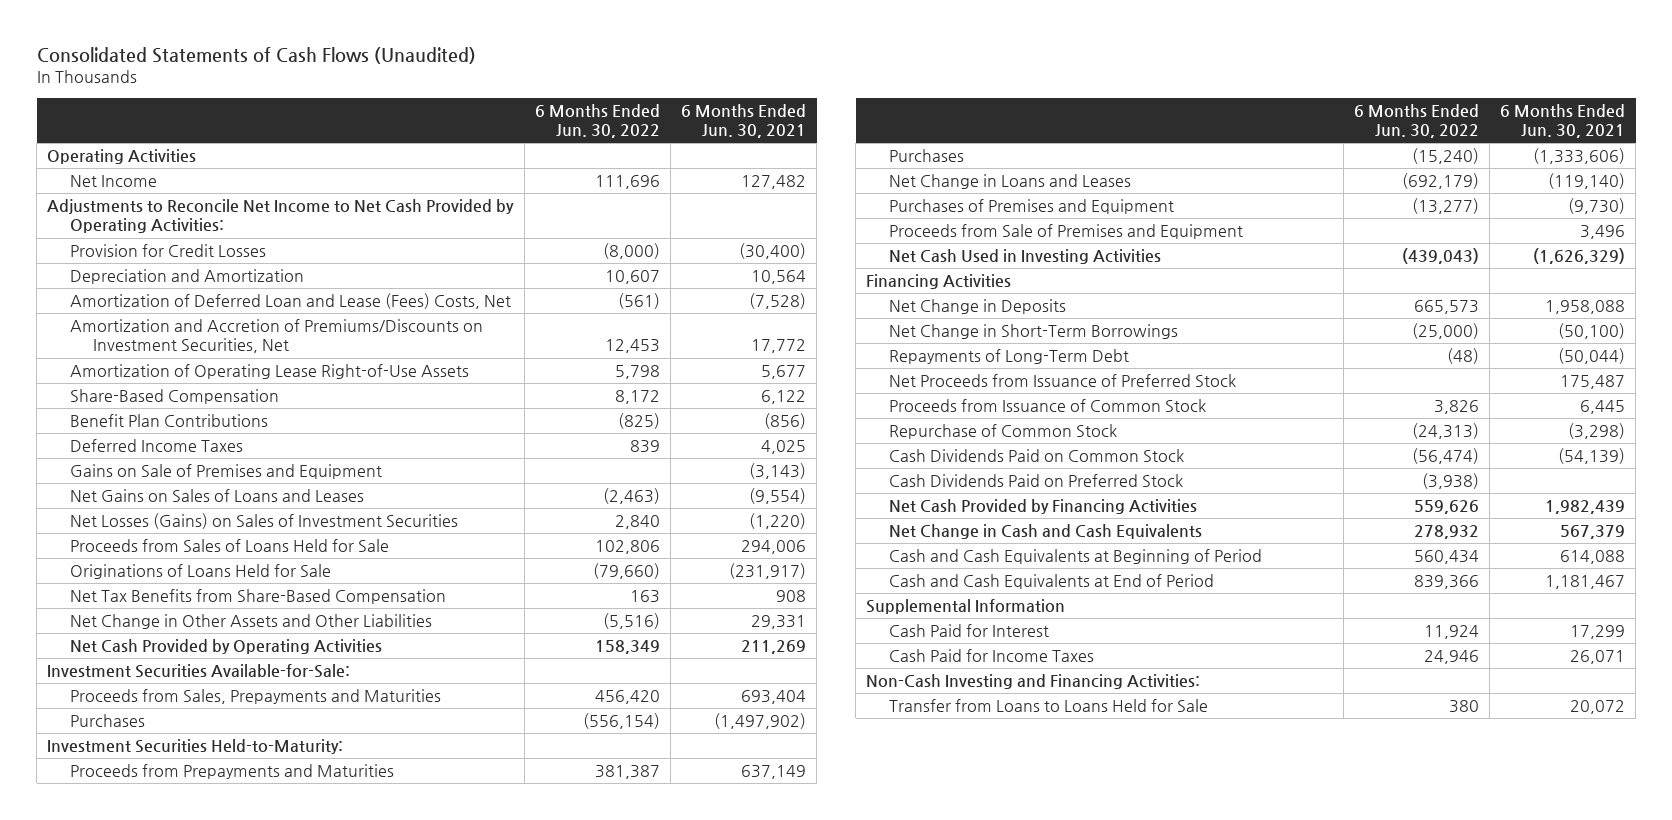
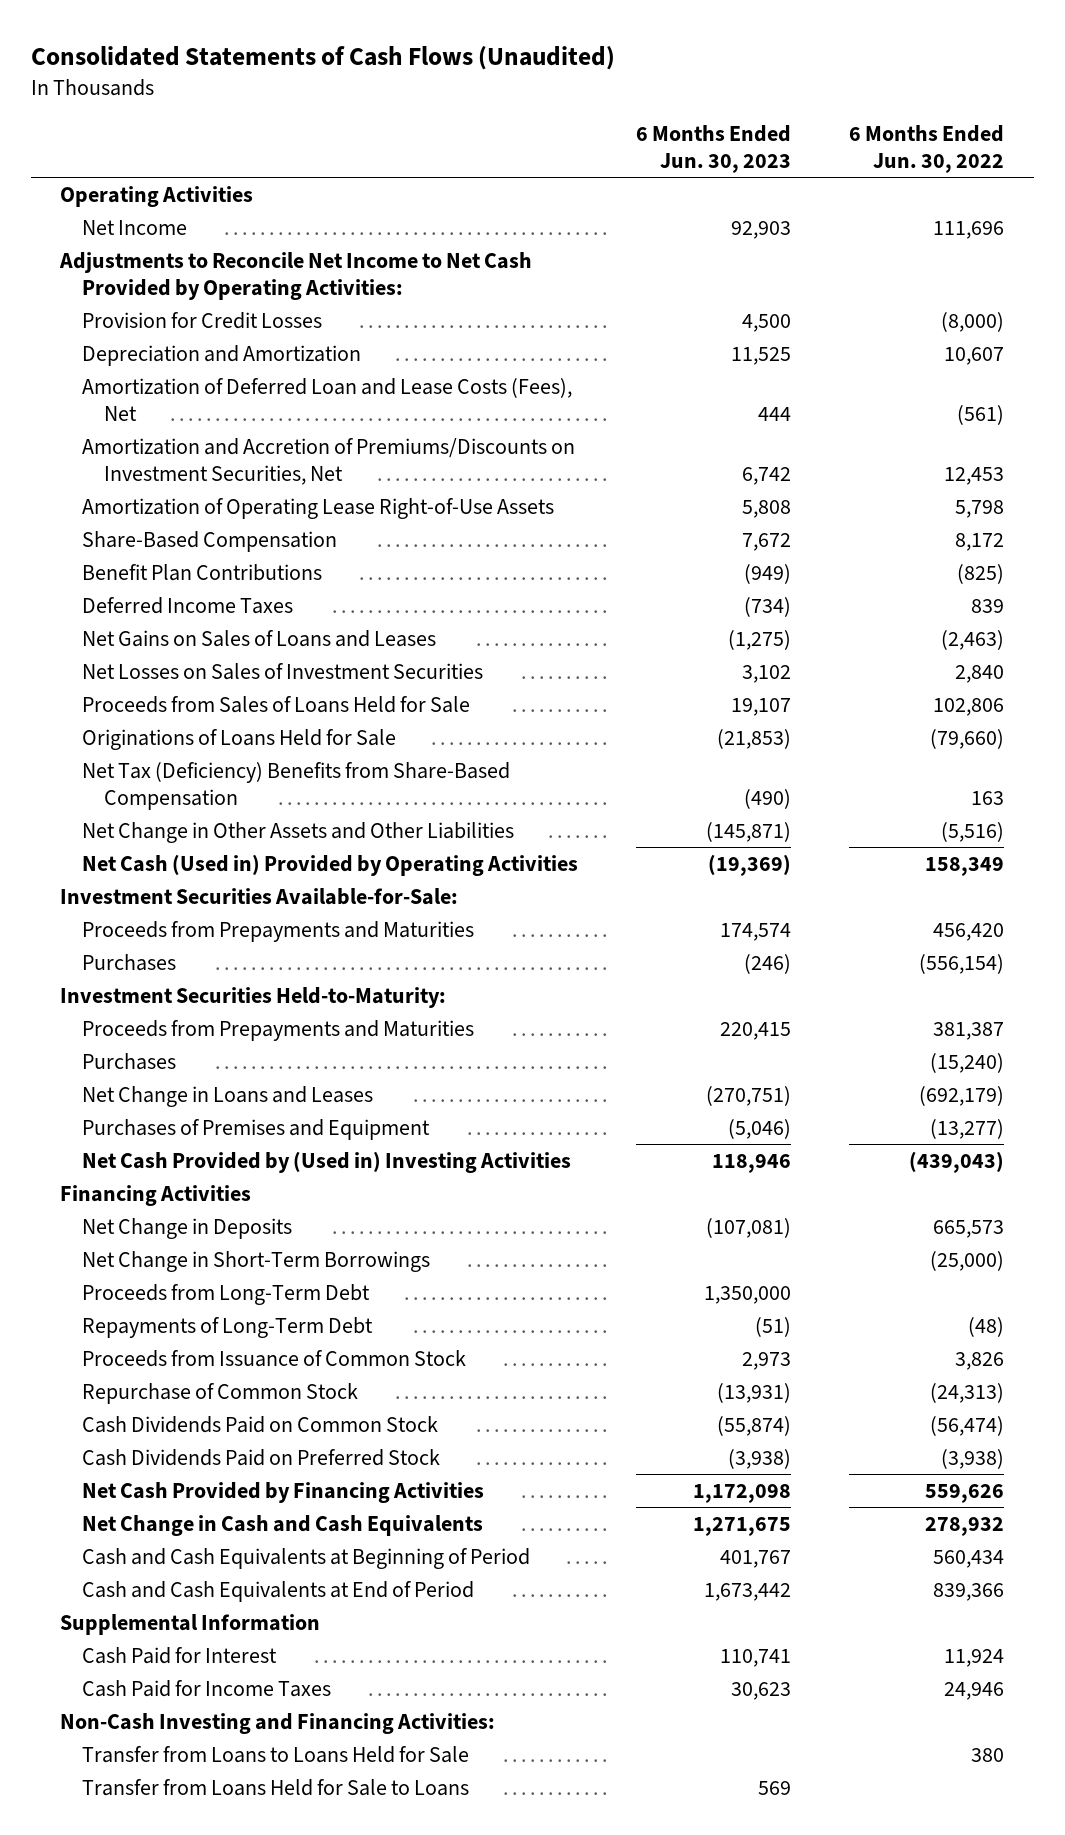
- | 6 Months Ended Jun. 30, 2022 | 6 Months Ended Jun. 30, 2021
+ | 6 Months Ended Jun. 30, 2023 | 6 Months Ended Jun. 30, 2022
- Amortization of Deferred Loan and Lease (Fees) Costs, Net | (561) | (7,528)
+ Amortization of Deferred Loan and Lease Costs (Fees), Net | 444 | (561)
- Gains on Sale of Premises and Equipment | | (3,143)
- Net Losses (Gains) on Sales of Investment Securities | 2,840 | (1,220)
+ Net Losses on Sales of Investment Securities | 3,102 | 2,840
- Net Tax Benefits from Share-Based Compensation | 163 | 908
+ Net Tax (Deficiency) Benefits from Share-Based Compensation | (490) | 163
- Net Cash Provided by Operating Activities | 158,349 | 211,269
+ Net Cash (Used in) Provided by Operating Activities | (19,369) | 158,349
- Proceeds from Sales, Prepayments and Maturities | 456,420 | 693,404
+ Proceeds from Prepayments and Maturities | 174,574 | 456,420
- Proceeds from Sale of Premises and Equipment | | 3,496
- Net Cash Used in Investing Activities | (439,043) | (1,626,329)
+ Net Cash Provided by (Used in) Investing Activities | 118,946 | (439,043)
+ Proceeds from Long-Term Debt | 1,350,000 |
- Net Proceeds from Issuance of Preferred Stock | | 175,487
+ Transfer from Loans Held for Sale to Loans | 569 |

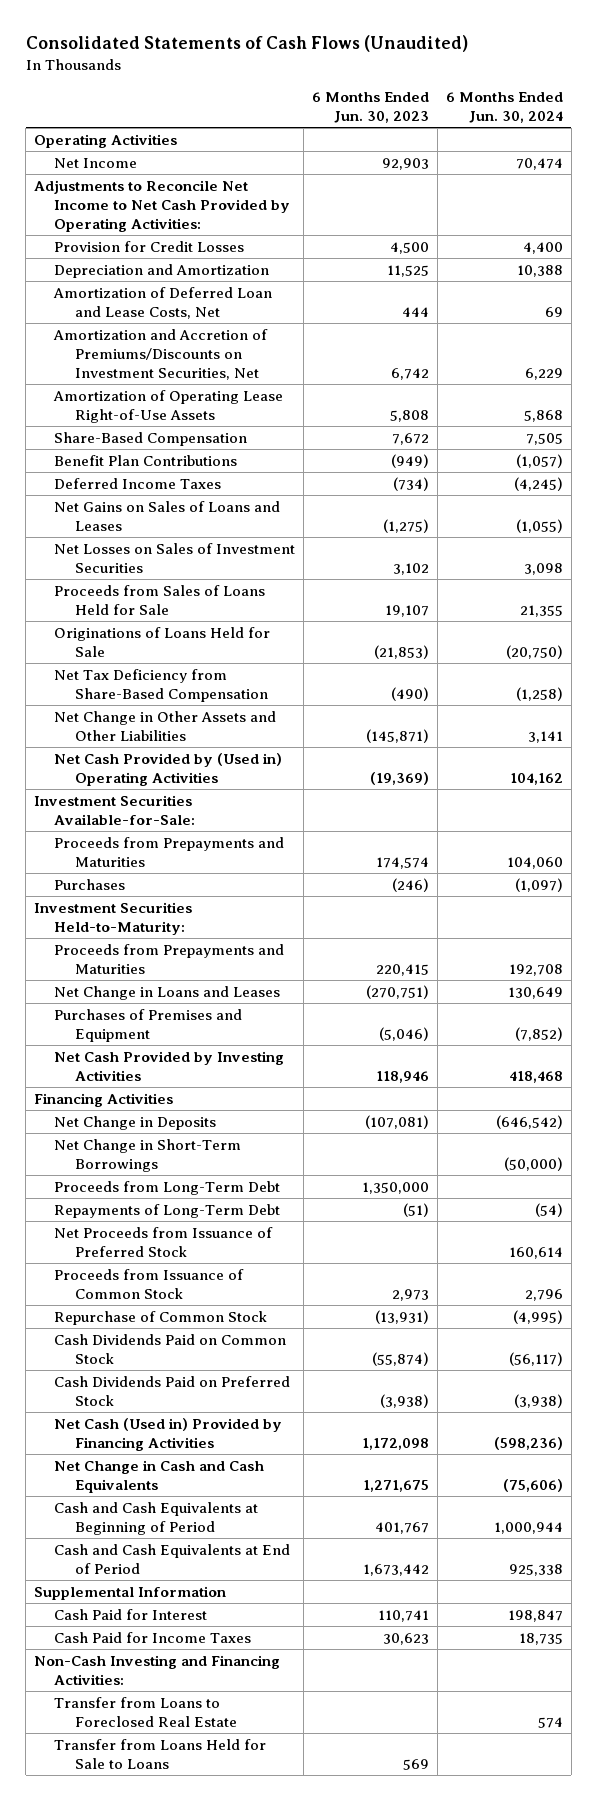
- | 6 Months Ended Jun. 30, 2023 | 6 Months Ended Jun. 30, 2022
+ | 6 Months Ended Jun. 30, 2023 | 6 Months Ended Jun. 30, 2024
- Amortization of Deferred Loan and Lease Costs (Fees), Net | 444 | (561)
+ Amortization of Deferred Loan and Lease Costs, Net | 444 | 69
- Net Tax (Deficiency) Benefits from Share-Based Compensation | (490) | 163
+ Net Tax Deficiency from Share-Based Compensation | (490) | (1,258)
- Net Cash (Used in) Provided by Operating Activities | (19,369) | 158,349
+ Net Cash Provided by (Used in) Operating Activities | (19,369) | 104,162
- Purchases | | (15,240)
- Net Cash Provided by (Used in) Investing Activities | 118,946 | (439,043)
+ Net Cash Provided by Investing Activities | 118,946 | 418,468
+ Net Proceeds from Issuance of Preferred Stock | | 160,614
- Net Cash Provided by Financing Activities | 1,172,098 | 559,626
+ Net Cash (Used in) Provided by Financing Activities | 1,172,098 | (598,236)
- Transfer from Loans to Loans Held for Sale | | 380
+ Transfer from Loans to Foreclosed Real Estate | | 574

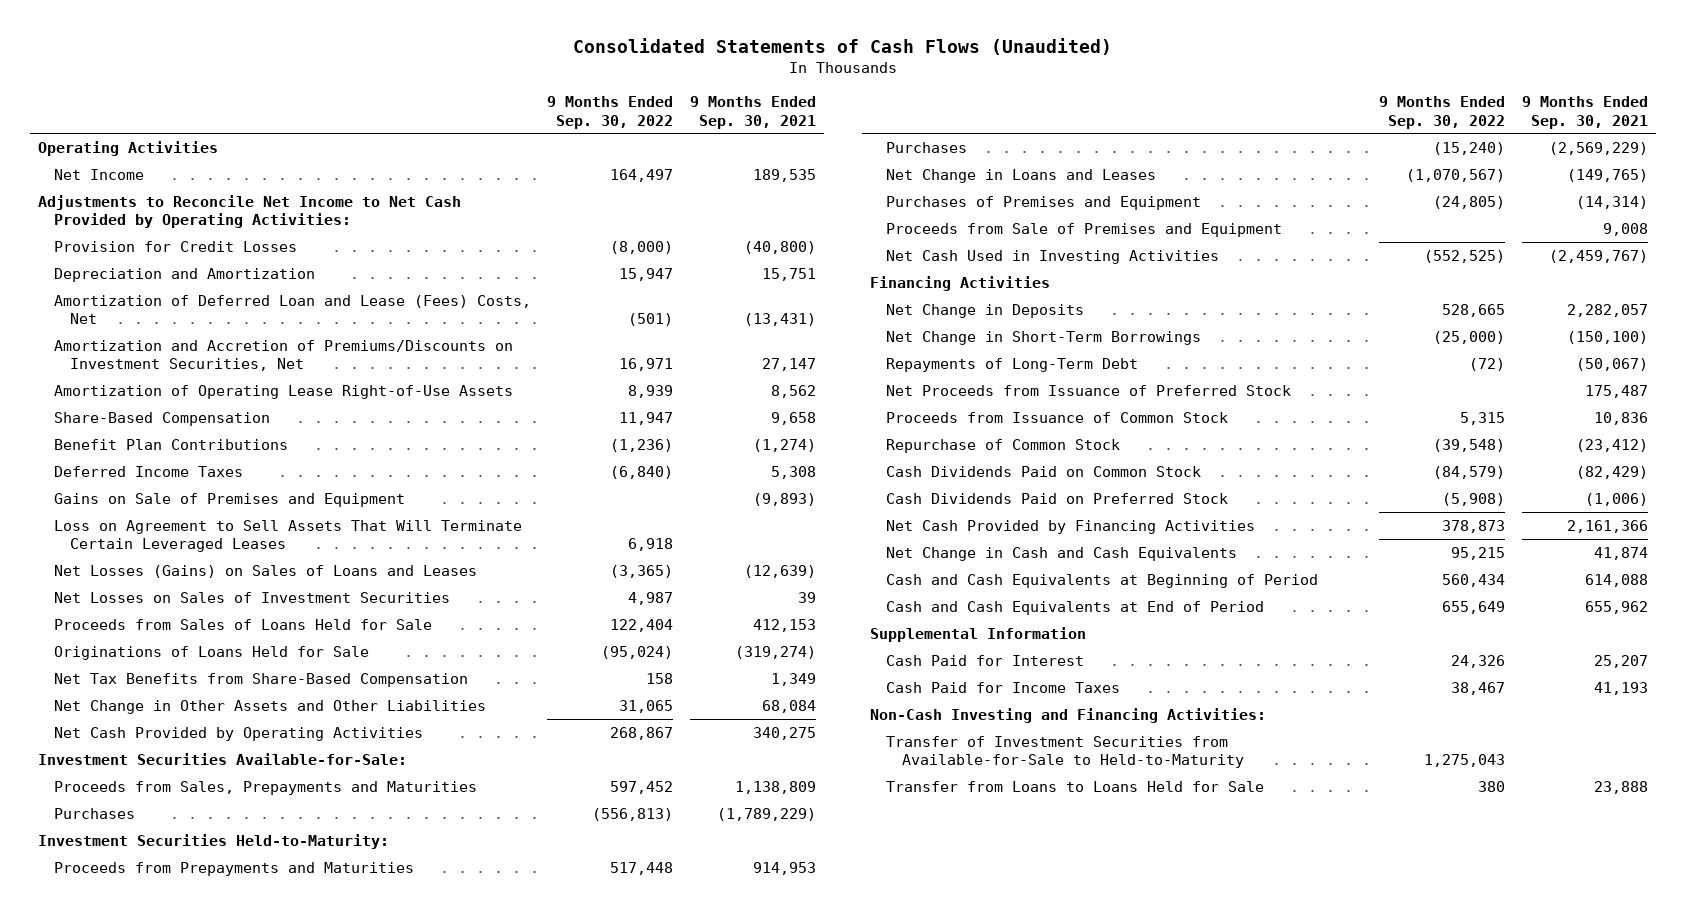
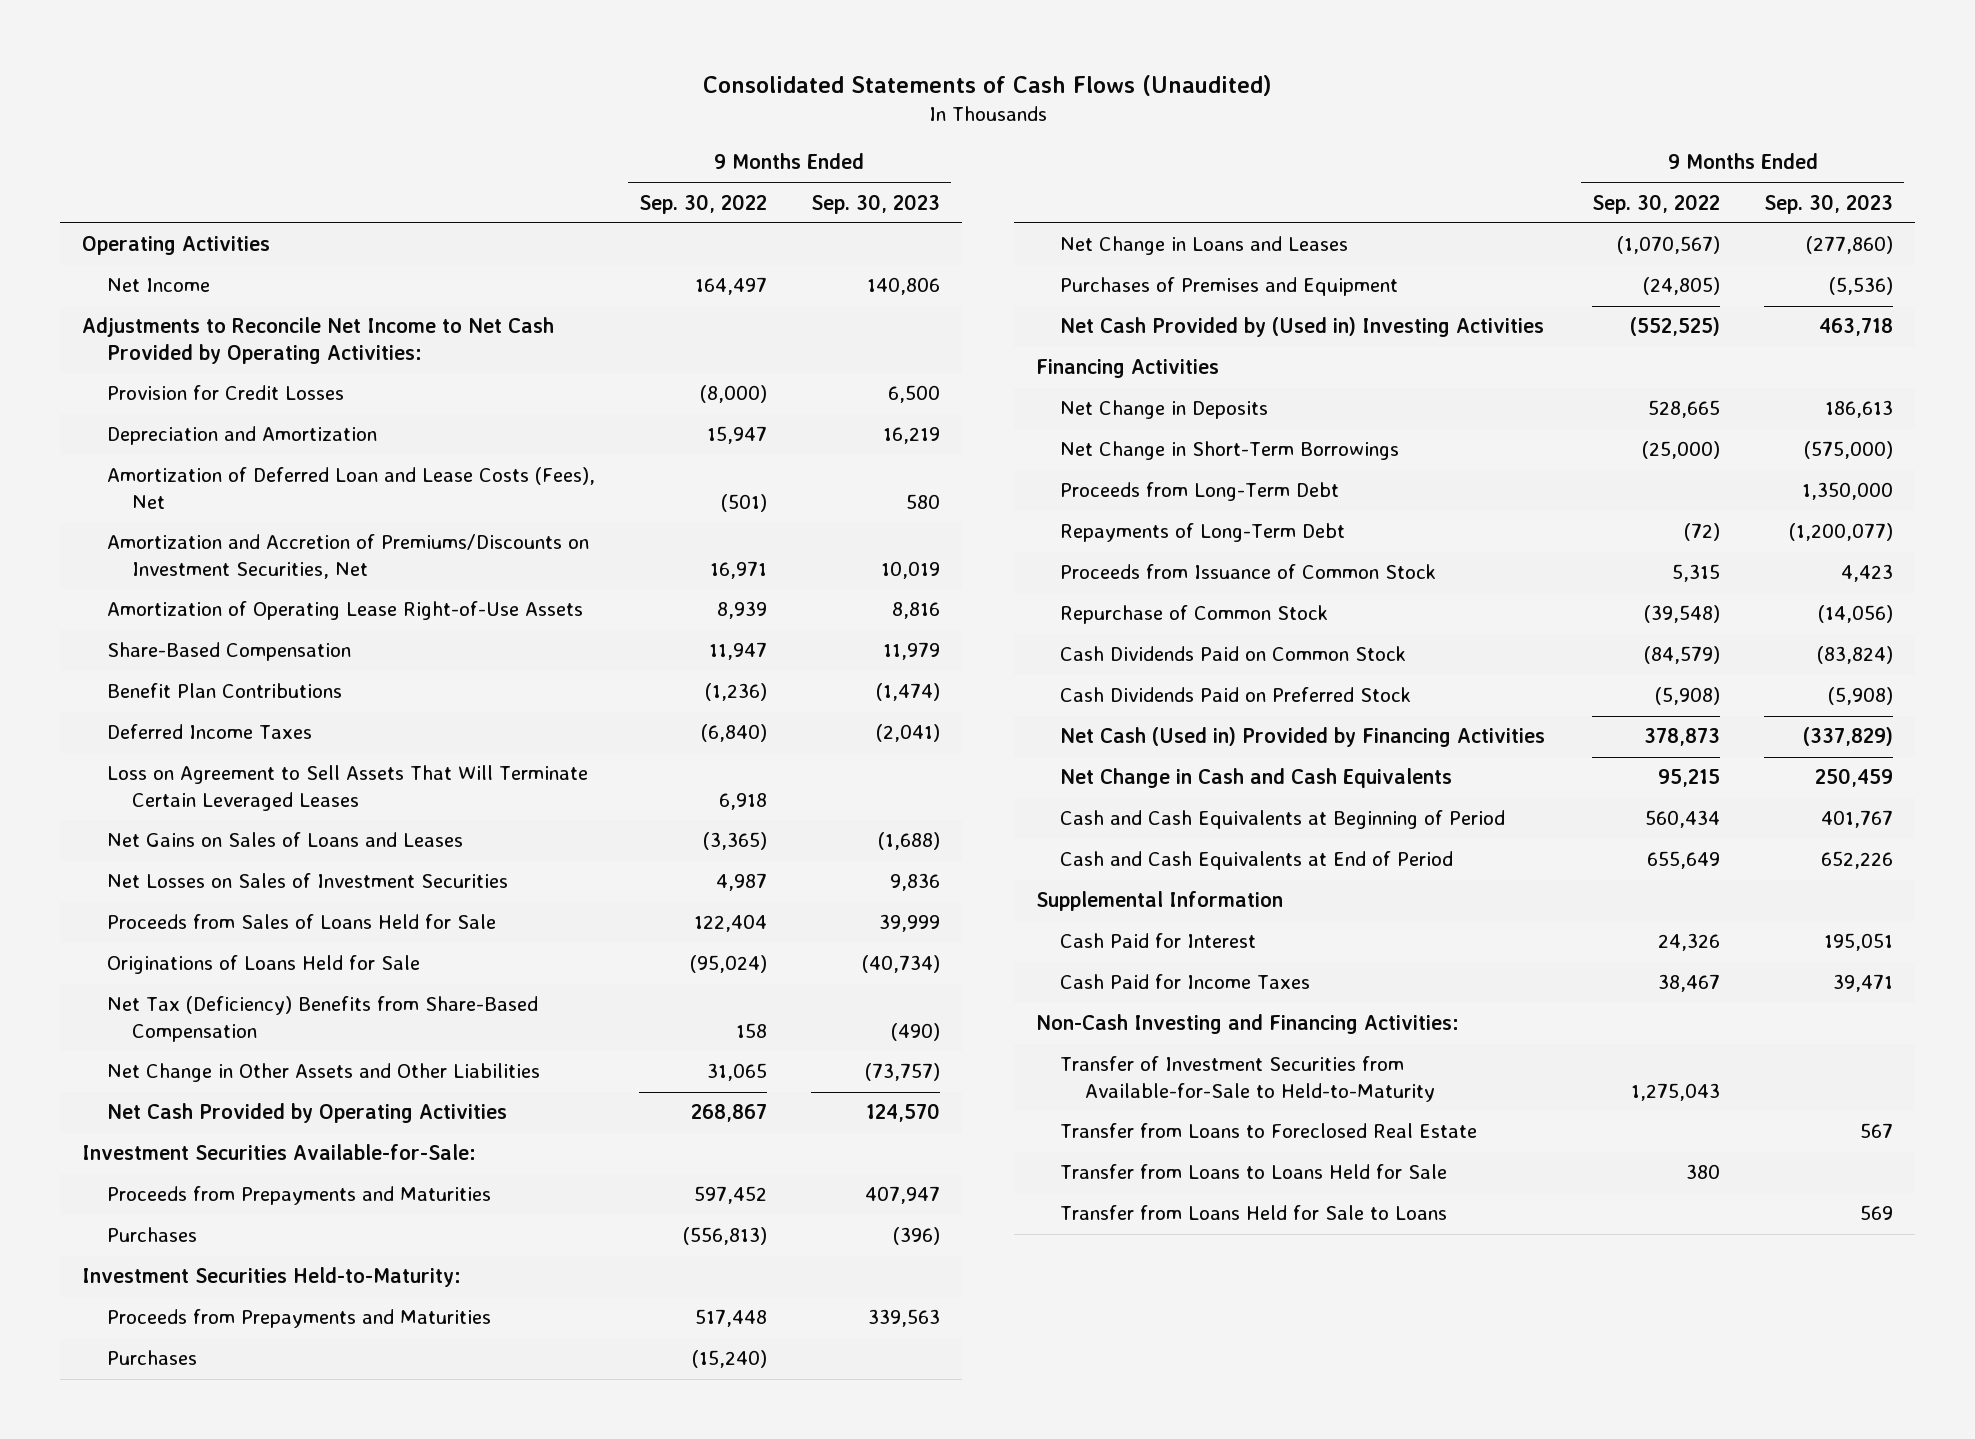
- | 9 Months Ended Sep. 30, 2022 | 9 Months Ended Sep. 30, 2021
+ | 9 Months Ended Sep. 30, 2022 | 9 Months Ended Sep. 30, 2023
- Amortization of Deferred Loan and Lease (Fees) Costs, Net | (501) | (13,431)
+ Amortization of Deferred Loan and Lease Costs (Fees), Net | (501) | 580
- Gains on Sale of Premises and Equipment | | (9,893)
- Net Losses (Gains) on Sales of Loans and Leases | (3,365) | (12,639)
+ Net Gains on Sales of Loans and Leases | (3,365) | (1,688)
- Net Tax Benefits from Share-Based Compensation | 158 | 1,349
+ Net Tax (Deficiency) Benefits from Share-Based Compensation | 158 | (490)
- Proceeds from Sales, Prepayments and Maturities | 597,452 | 1,138,809
+ Proceeds from Prepayments and Maturities | 597,452 | 407,947
- Proceeds from Sale of Premises and Equipment | | 9,008
- Net Cash Used in Investing Activities | (552,525) | (2,459,767)
+ Net Cash Provided by (Used in) Investing Activities | (552,525) | 463,718
+ Proceeds from Long-Term Debt | | 1,350,000
- Net Proceeds from Issuance of Preferred Stock | | 175,487
- Net Cash Provided by Financing Activities | 378,873 | 2,161,366
+ Net Cash (Used in) Provided by Financing Activities | 378,873 | (337,829)
+ Transfer from Loans to Foreclosed Real Estate | | 567
+ Transfer from Loans Held for Sale to Loans | | 569

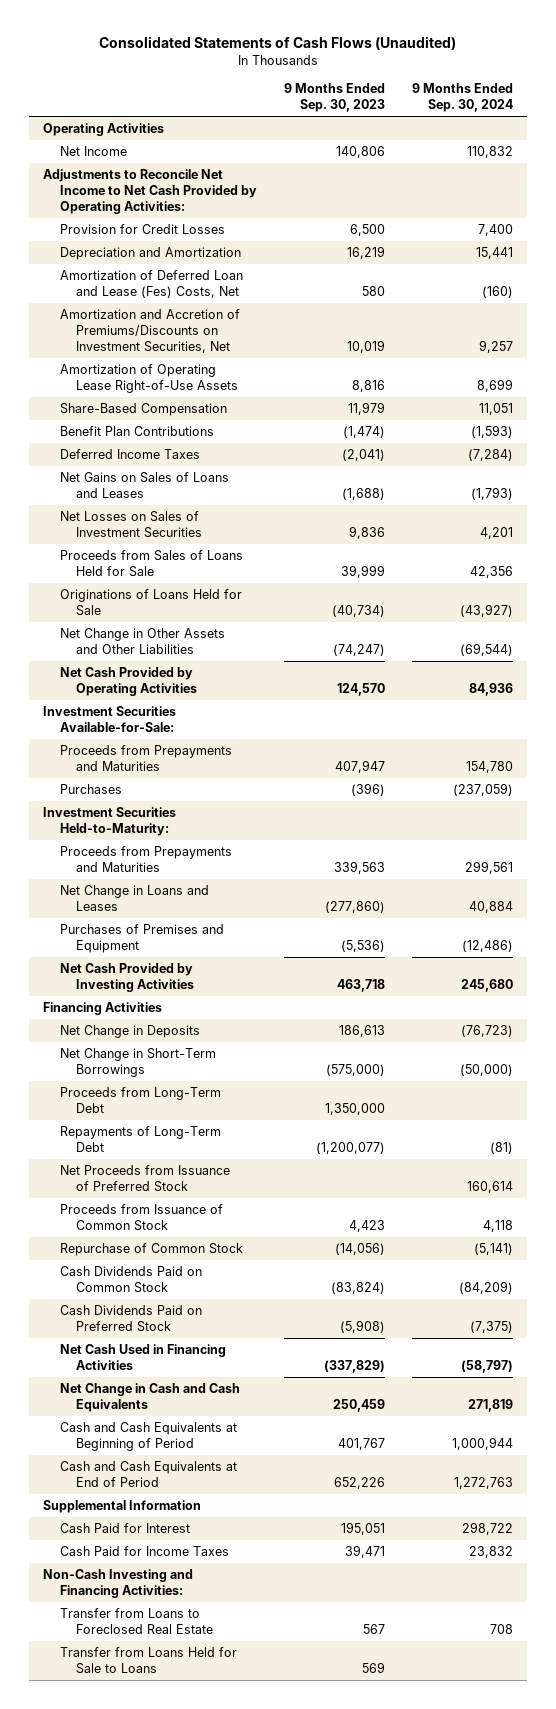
- | 9 Months Ended Sep. 30, 2022 | 9 Months Ended Sep. 30, 2023
+ | 9 Months Ended Sep. 30, 2023 | 9 Months Ended Sep. 30, 2024
- Amortization of Deferred Loan and Lease Costs (Fees), Net | (501) | 580
+ Amortization of Deferred Loan and Lease (Fes) Costs, Net | 580 | (160)
- Loss on Agreement to Sell Assets That Will Terminate Certain Leveraged Leases | 6,918 |
- Net Tax (Deficiency) Benefits from Share-Based Compensation | 158 | (490)
- Net Change in Other Assets and Other Liabilities | 31,065 | (73,757)
+ Net Change in Other Assets and Other Liabilities | (74,247) | (69,544)
- Purchases | (15,240) |
- Net Cash Provided by (Used in) Investing Activities | (552,525) | 463,718
+ Net Cash Provided by Investing Activities | 463,718 | 245,680
+ Net Proceeds from Issuance of Preferred Stock | | 160,614
- Net Cash (Used in) Provided by Financing Activities | 378,873 | (337,829)
+ Net Cash Used in Financing Activities | (337,829) | (58,797)
- Transfer of Investment Securities from Available-for-Sale to Held-to-Maturity | 1,275,043 |
- Transfer from Loans to Loans Held for Sale | 380 |

